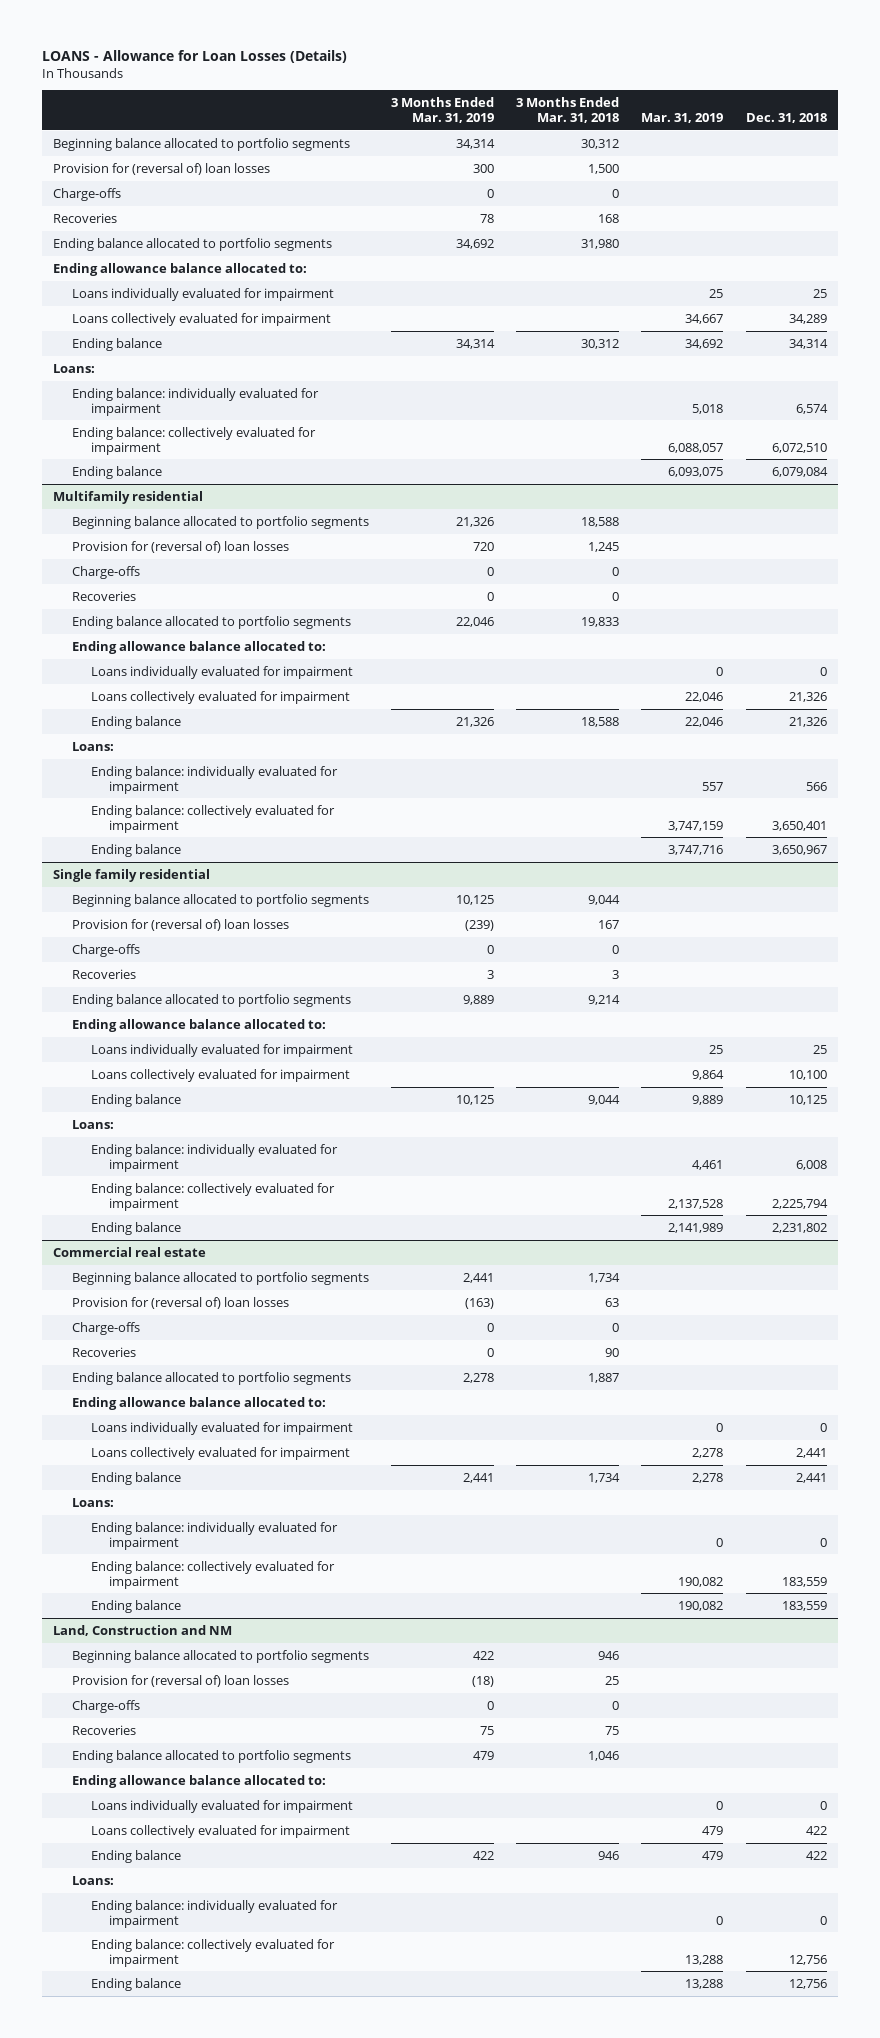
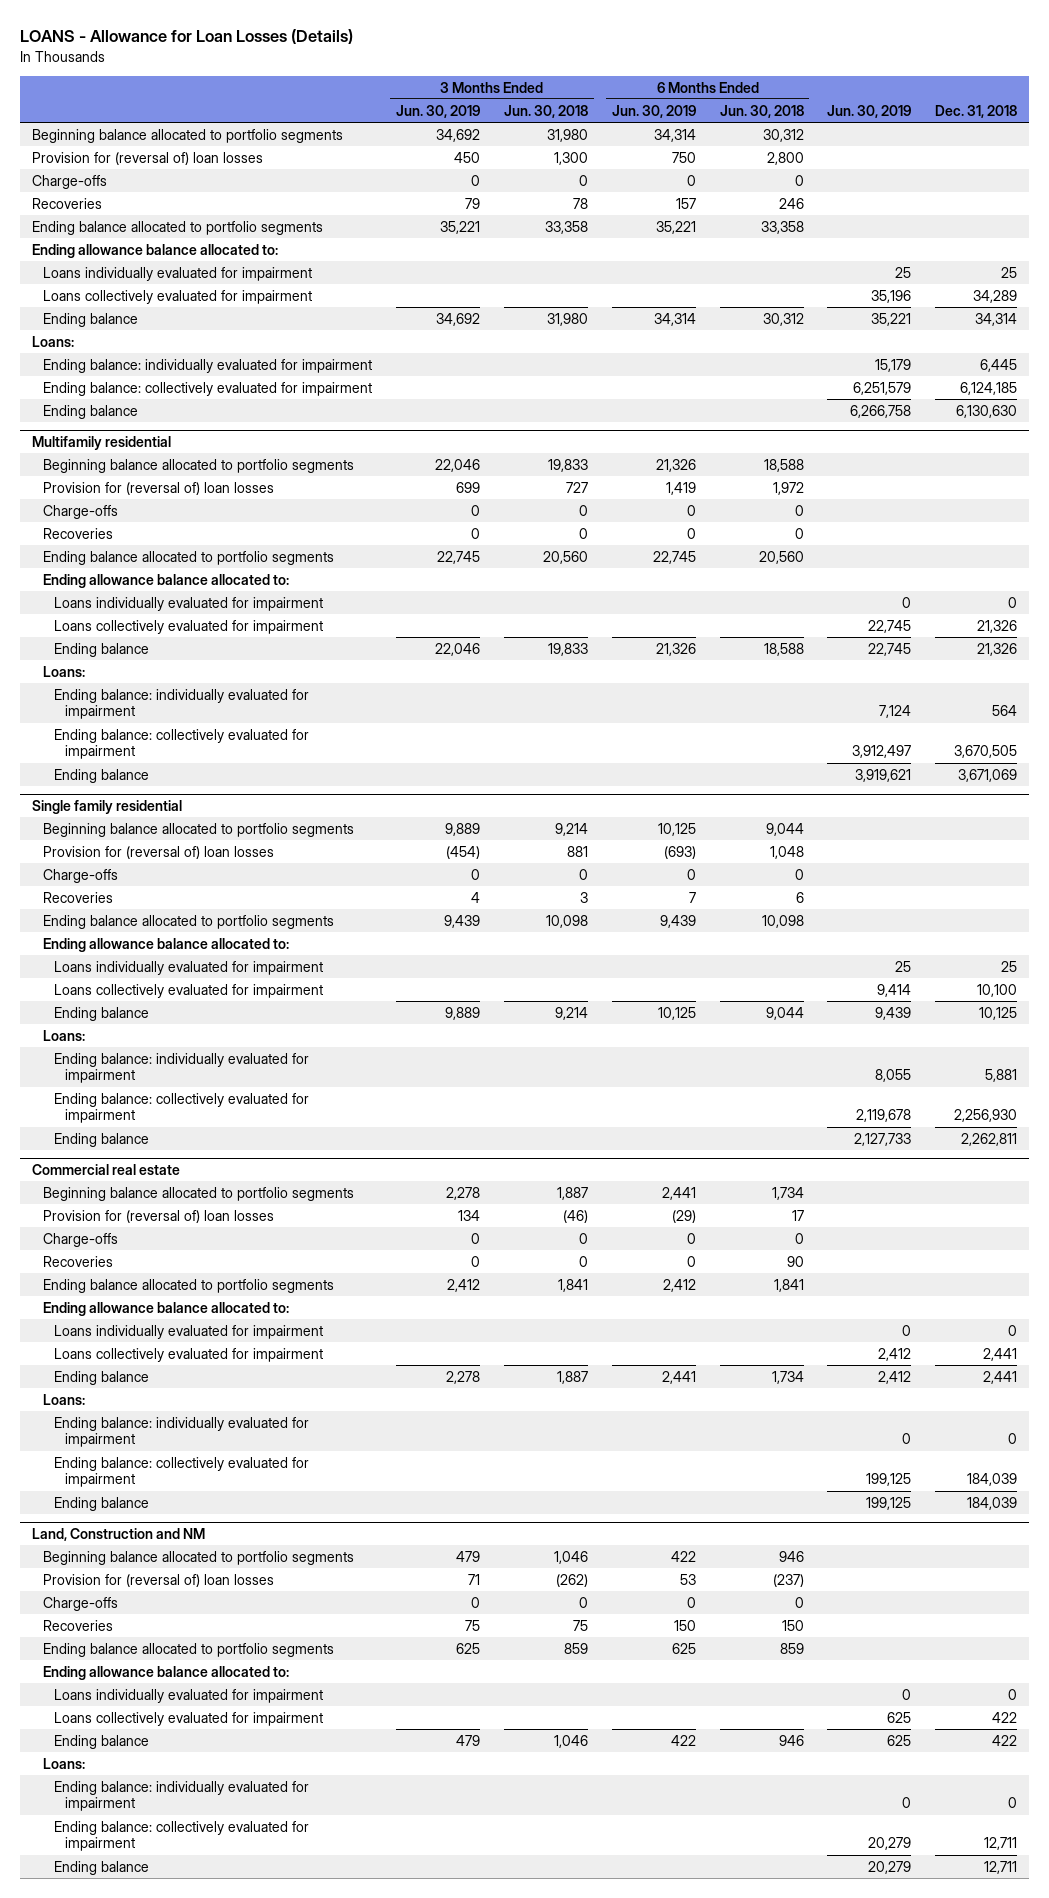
- | 3 Months Ended Mar. 31, 2019 | 3 Months Ended Mar. 31, 2018 | Mar. 31, 2019 | Dec. 31, 2018
+ | 3 Months Ended Jun. 30, 2019 | 3 Months Ended Jun. 30, 2018 | 6 Months Ended Jun. 30, 2019 | 6 Months Ended Jun. 30, 2018 | Jun. 30, 2019 | Dec. 31, 2018
- Ending balance: individually evaluated for impairment | | | 5,018 | 6,574
- Ending balance: collectively evaluated for impairment | | | 6,088,057 | 6,072,510
- Ending balance | | | 6,093,075 | 6,079,084
+ Ending balance: individually evaluated for impairment | | | | | 15,179 | 6,445
+ Ending balance: collectively evaluated for impairment | | | | | 6,251,579 | 6,124,185
+ Ending balance | | | | | 6,266,758 | 6,130,630
@ Multifamily residential
- Ending balance: individually evaluated for impairment | | | 557 | 566
- Ending balance: collectively evaluated for impairment | | | 3,747,159 | 3,650,401
- Ending balance | | | 3,747,716 | 3,650,967
+ Ending balance: individually evaluated for impairment | | | | | 7,124 | 564
+ Ending balance: collectively evaluated for impairment | | | | | 3,912,497 | 3,670,505
+ Ending balance | | | | | 3,919,621 | 3,671,069
@ Single family residential
- Ending balance: individually evaluated for impairment | | | 4,461 | 6,008
- Ending balance: collectively evaluated for impairment | | | 2,137,528 | 2,225,794
- Ending balance | | | 2,141,989 | 2,231,802
+ Ending balance: individually evaluated for impairment | | | | | 8,055 | 5,881
+ Ending balance: collectively evaluated for impairment | | | | | 2,119,678 | 2,256,930
+ Ending balance | | | | | 2,127,733 | 2,262,811
@ Commercial real estate
- Ending balance: collectively evaluated for impairment | | | 190,082 | 183,559
- Ending balance | | | 190,082 | 183,559
+ Ending balance: collectively evaluated for impairment | | | | | 199,125 | 184,039
+ Ending balance | | | | | 199,125 | 184,039
@ Land, Construction and NM
- Ending balance: collectively evaluated for impairment | | | 13,288 | 12,756
- Ending balance | | | 13,288 | 12,756
+ Ending balance: collectively evaluated for impairment | | | | | 20,279 | 12,711
+ Ending balance | | | | | 20,279 | 12,711

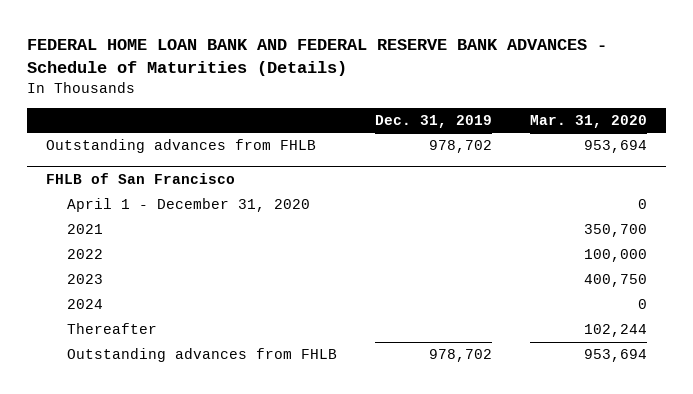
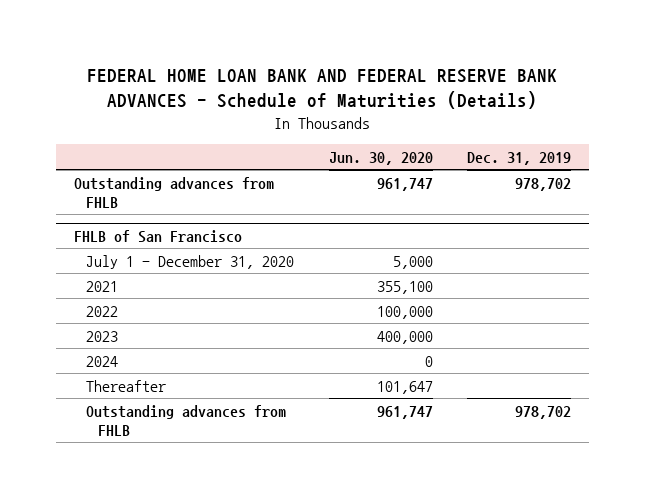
- | Dec. 31, 2019 | Mar. 31, 2020
+ | Jun. 30, 2020 | Dec. 31, 2019
@ FHLB of San Francisco
- April 1 - December 31, 2020 | | 0
+ July 1 - December 31, 2020 | 5,000 |

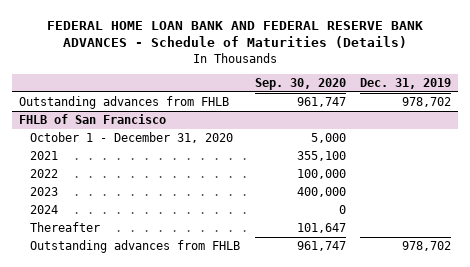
- | Jun. 30, 2020 | Dec. 31, 2019
+ | Sep. 30, 2020 | Dec. 31, 2019
@ FHLB of San Francisco
- July 1 - December 31, 2020 | 5,000 |
+ October 1 - December 31, 2020 | 5,000 |

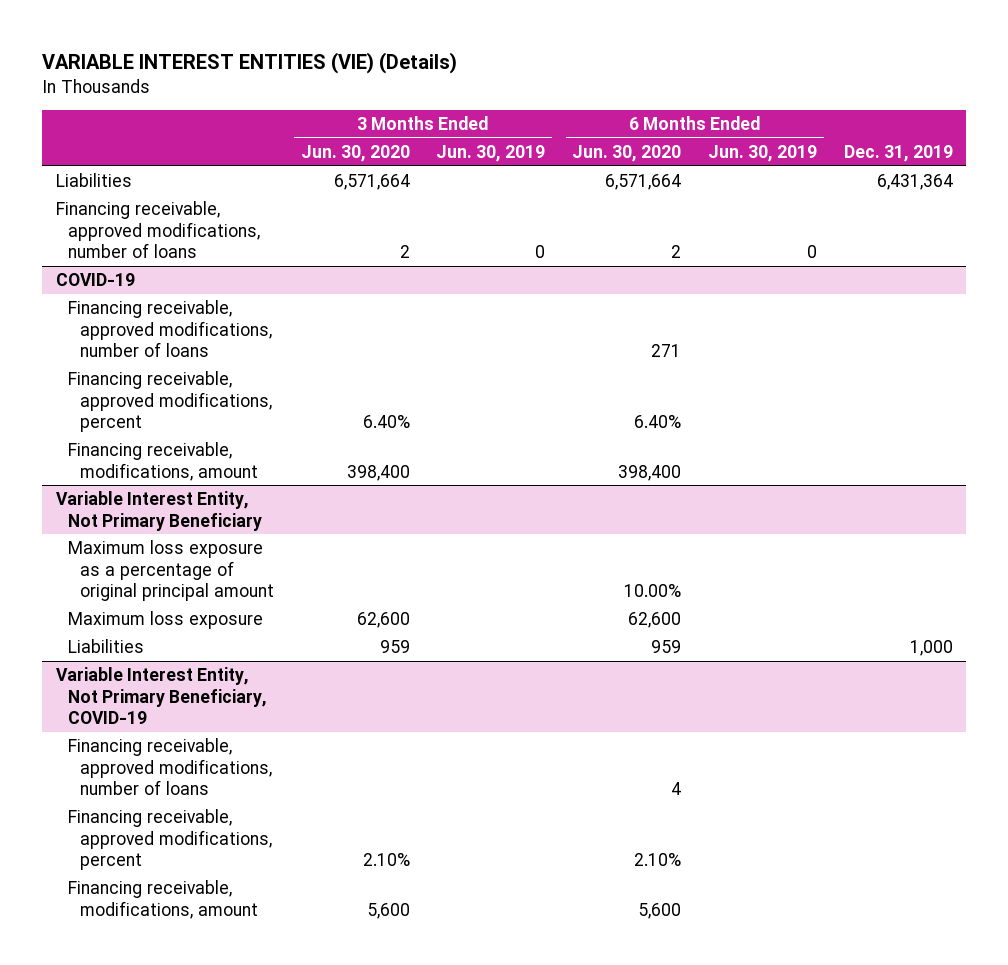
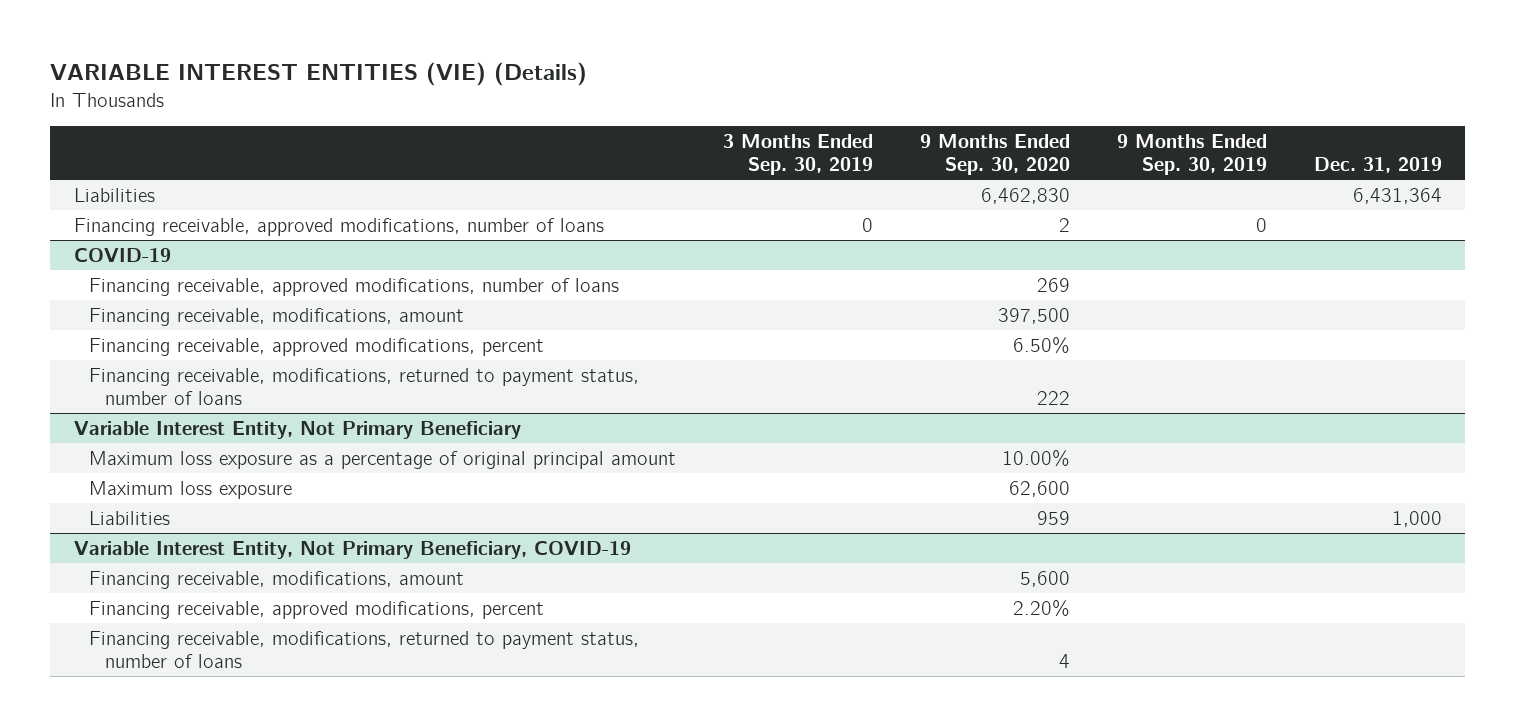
- | 3 Months Ended Jun. 30, 2020 | 3 Months Ended Jun. 30, 2019 | 6 Months Ended Jun. 30, 2020 | 6 Months Ended Jun. 30, 2019 | Dec. 31, 2019
+ | 3 Months Ended Sep. 30, 2019 | 9 Months Ended Sep. 30, 2020 | 9 Months Ended Sep. 30, 2019 | Dec. 31, 2019
@ COVID-19
moved down: Financing receivable, approved modifications, percent | | 6.50% | |
+ Financing receivable, modifications, returned to payment status, number of loans | | 222 | |
@ Variable Interest Entity, Not Primary Beneficiary, COVID-19
- Financing receivable, approved modifications, number of loans | | | 4 | |
moved down: Financing receivable, approved modifications, percent | | 2.20% | |
+ Financing receivable, modifications, returned to payment status, number of loans | | 4 | |

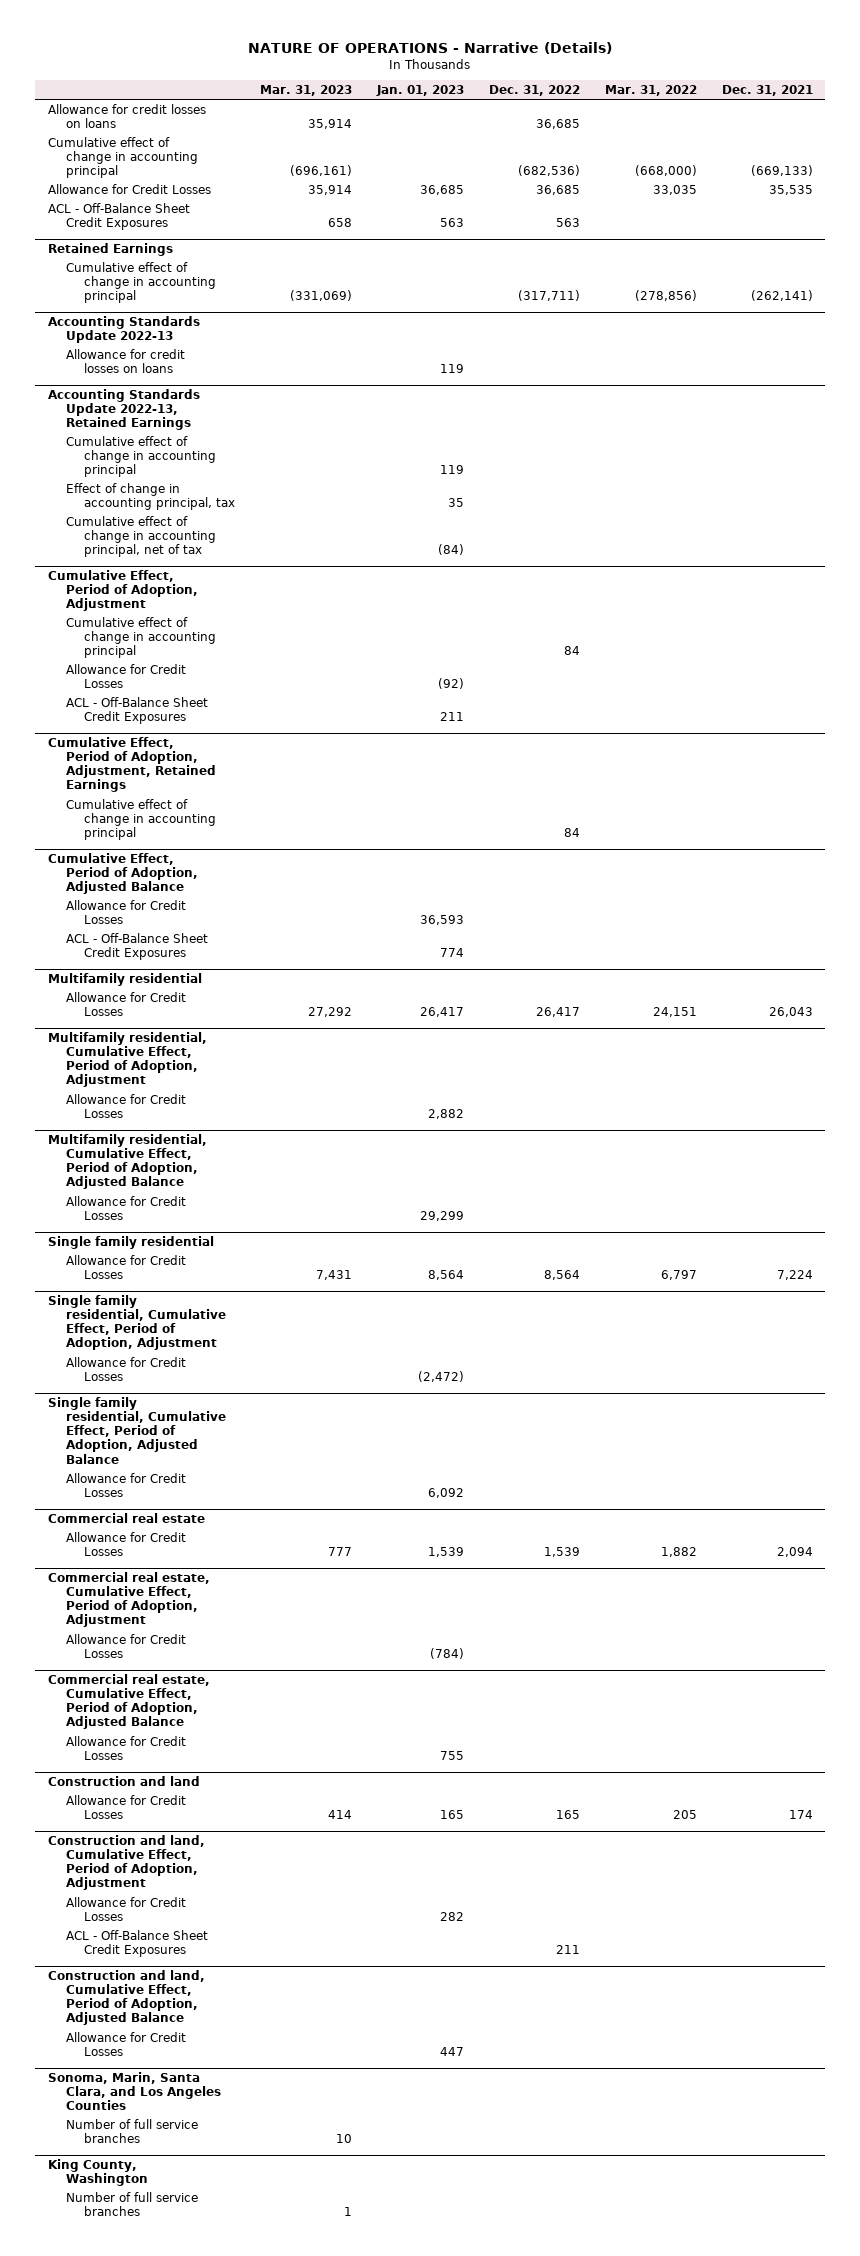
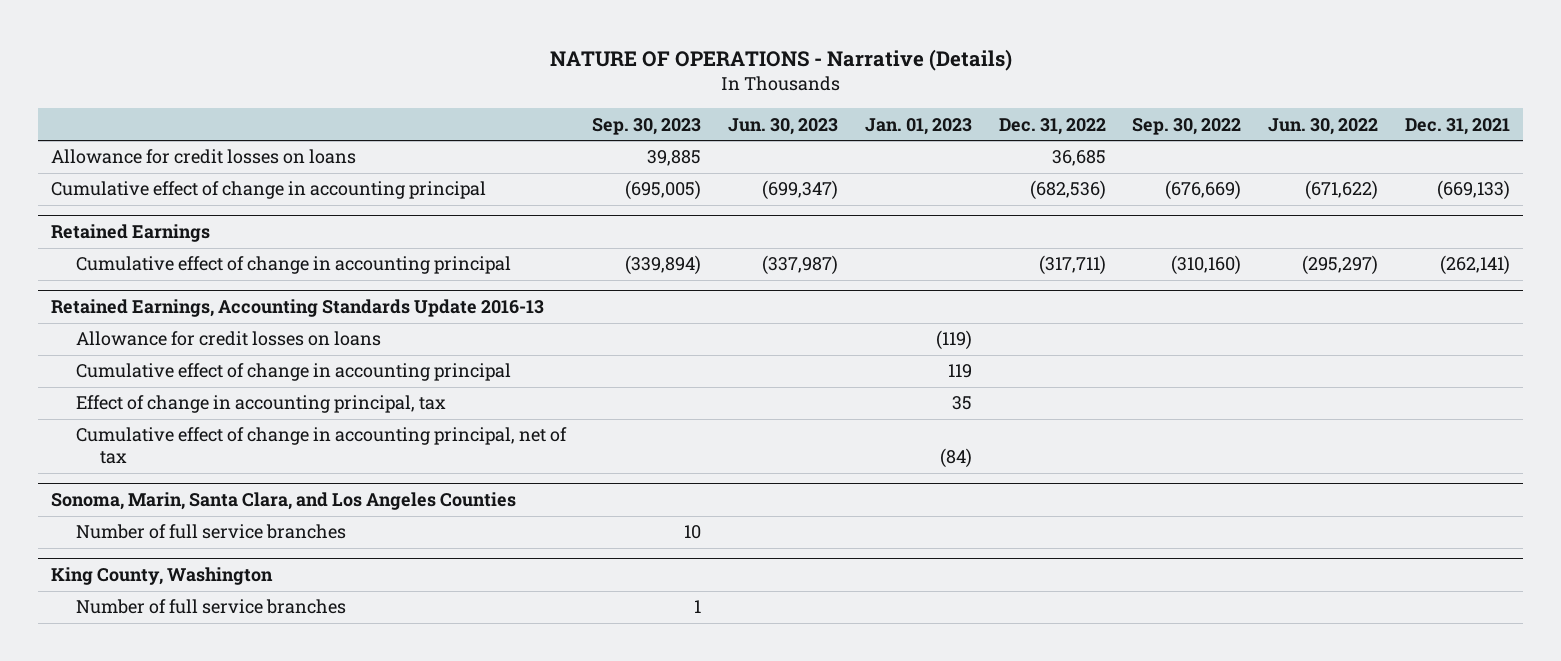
- | Mar. 31, 2023 | Jan. 01, 2023 | Dec. 31, 2022 | Mar. 31, 2022 | Dec. 31, 2021
+ | Sep. 30, 2023 | Jun. 30, 2023 | Jan. 01, 2023 | Dec. 31, 2022 | Sep. 30, 2022 | Jun. 30, 2022 | Dec. 31, 2021
- Allowance for Credit Losses | 35,914 | 36,685 | 36,685 | 33,035 | 35,535
- ACL - Off-Balance Sheet Credit Exposures | 658 | 563 | 563 | |
- Accounting Standards Update 2022-13
- Allowance for credit losses on loans | | 119 | | |
- Accounting Standards Update 2022-13, Retained Earnings
+ Retained Earnings, Accounting Standards Update 2016-13
+ Allowance for credit losses on loans | | | (119) | | | |
- Cumulative Effect, Period of Adoption, Adjustment
- Cumulative effect of change in accounting principal | | | 84 | |
- Allowance for Credit Losses | | (92) | | |
- ACL - Off-Balance Sheet Credit Exposures | | 211 | | |
- Cumulative Effect, Period of Adoption, Adjustment, Retained Earnings
- Cumulative effect of change in accounting principal | | | 84 | |
- Cumulative Effect, Period of Adoption, Adjusted Balance
- Allowance for Credit Losses | | 36,593 | | |
- ACL - Off-Balance Sheet Credit Exposures | | 774 | | |
- Multifamily residential
- Allowance for Credit Losses | 27,292 | 26,417 | 26,417 | 24,151 | 26,043
- Multifamily residential, Cumulative Effect, Period of Adoption, Adjustment
- Allowance for Credit Losses | | 2,882 | | |
- Multifamily residential, Cumulative Effect, Period of Adoption, Adjusted Balance
- Allowance for Credit Losses | | 29,299 | | |
- Single family residential
- Allowance for Credit Losses | 7,431 | 8,564 | 8,564 | 6,797 | 7,224
- Single family residential, Cumulative Effect, Period of Adoption, Adjustment
- Allowance for Credit Losses | | (2,472) | | |
- Single family residential, Cumulative Effect, Period of Adoption, Adjusted Balance
- Allowance for Credit Losses | | 6,092 | | |
- Commercial real estate
- Allowance for Credit Losses | 777 | 1,539 | 1,539 | 1,882 | 2,094
- Commercial real estate, Cumulative Effect, Period of Adoption, Adjustment
- Allowance for Credit Losses | | (784) | | |
- Commercial real estate, Cumulative Effect, Period of Adoption, Adjusted Balance
- Allowance for Credit Losses | | 755 | | |
- Construction and land
- Allowance for Credit Losses | 414 | 165 | 165 | 205 | 174
- Construction and land, Cumulative Effect, Period of Adoption, Adjustment
- Allowance for Credit Losses | | 282 | | |
- ACL - Off-Balance Sheet Credit Exposures | | | 211 | |
- Construction and land, Cumulative Effect, Period of Adoption, Adjusted Balance
- Allowance for Credit Losses | | 447 | | |

